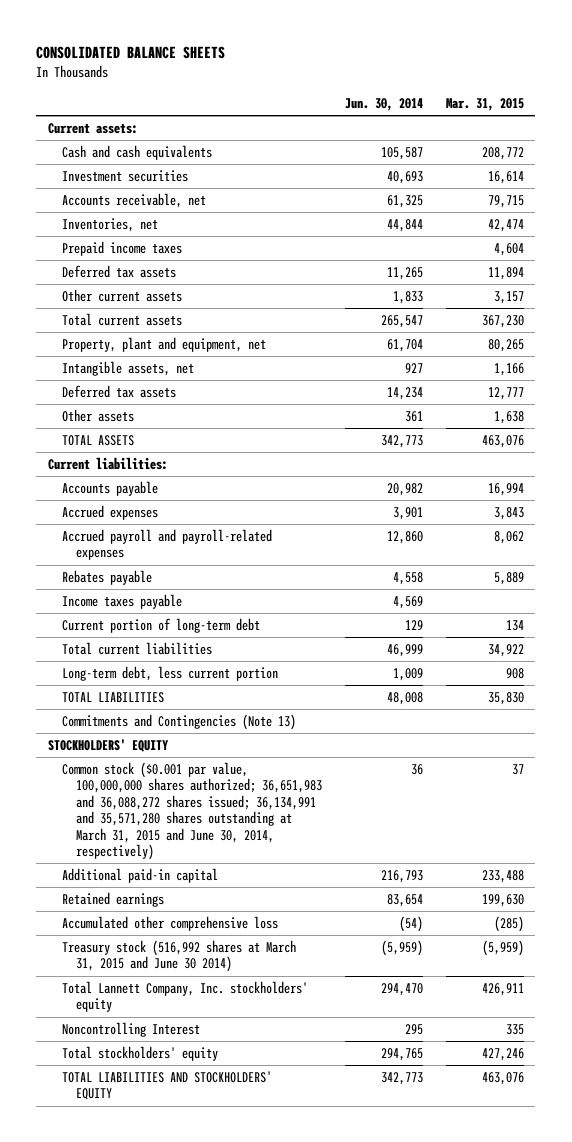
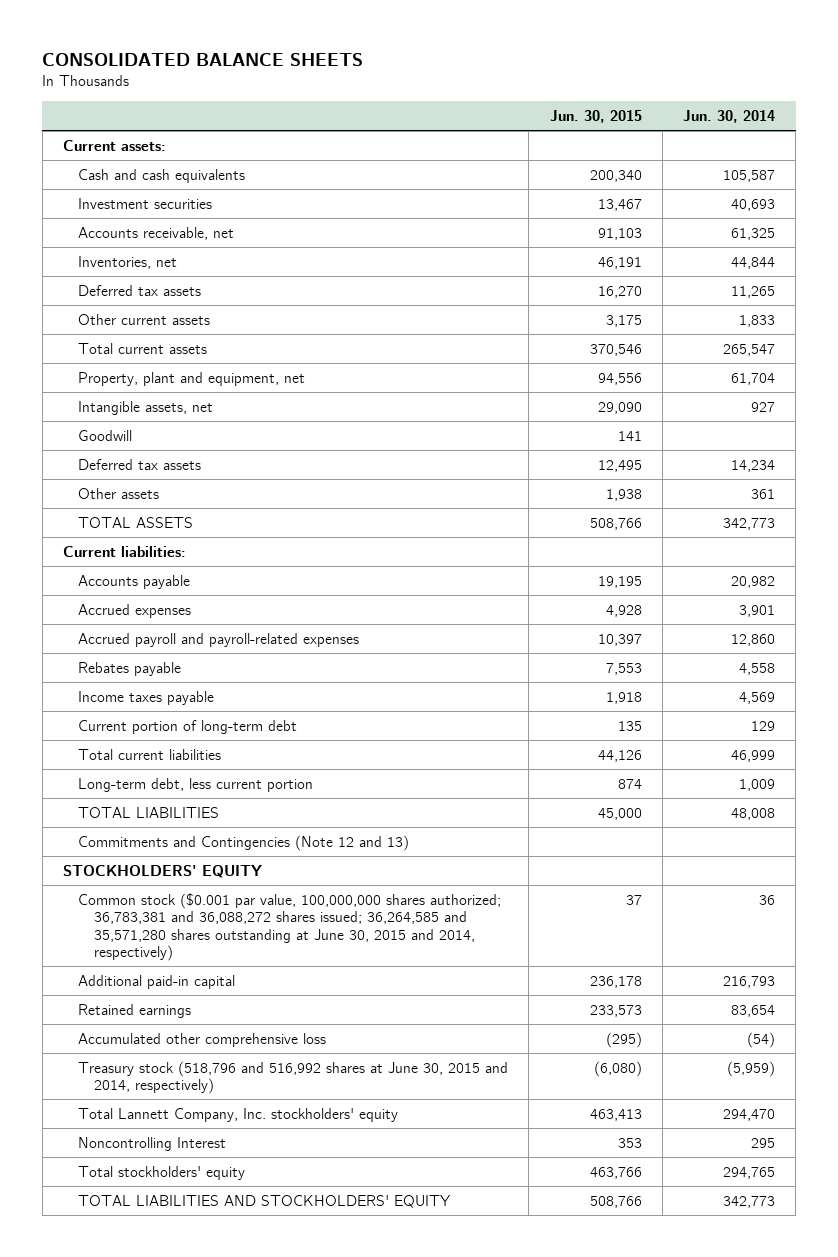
- | Jun. 30, 2014 | Mar. 31, 2015
+ | Jun. 30, 2015 | Jun. 30, 2014
- Prepaid income taxes | | 4,604
+ Goodwill | 141 |
- Commitments and Contingencies (Note 13)
+ Commitments and Contingencies (Note 12 and 13)
- Common stock ($0.001 par value, 100,000,000 shares authorized; 36,651,983 and 36,088,272 shares issued; 36,134,991 and 35,571,280 shares outstanding at March 31, 2015 and June 30, 2014, respectively) | 36 | 37
+ Common stock ($0.001 par value, 100,000,000 shares authorized; 36,783,381 and 36,088,272 shares issued; 36,264,585 and 35,571,280 shares outstanding at June 30, 2015 and 2014, respectively) | 37 | 36
- Treasury stock (516,992 shares at March 31, 2015 and June 30 2014) | (5,959) | (5,959)
+ Treasury stock (518,796 and 516,992 shares at June 30, 2015 and 2014, respectively) | (6,080) | (5,959)

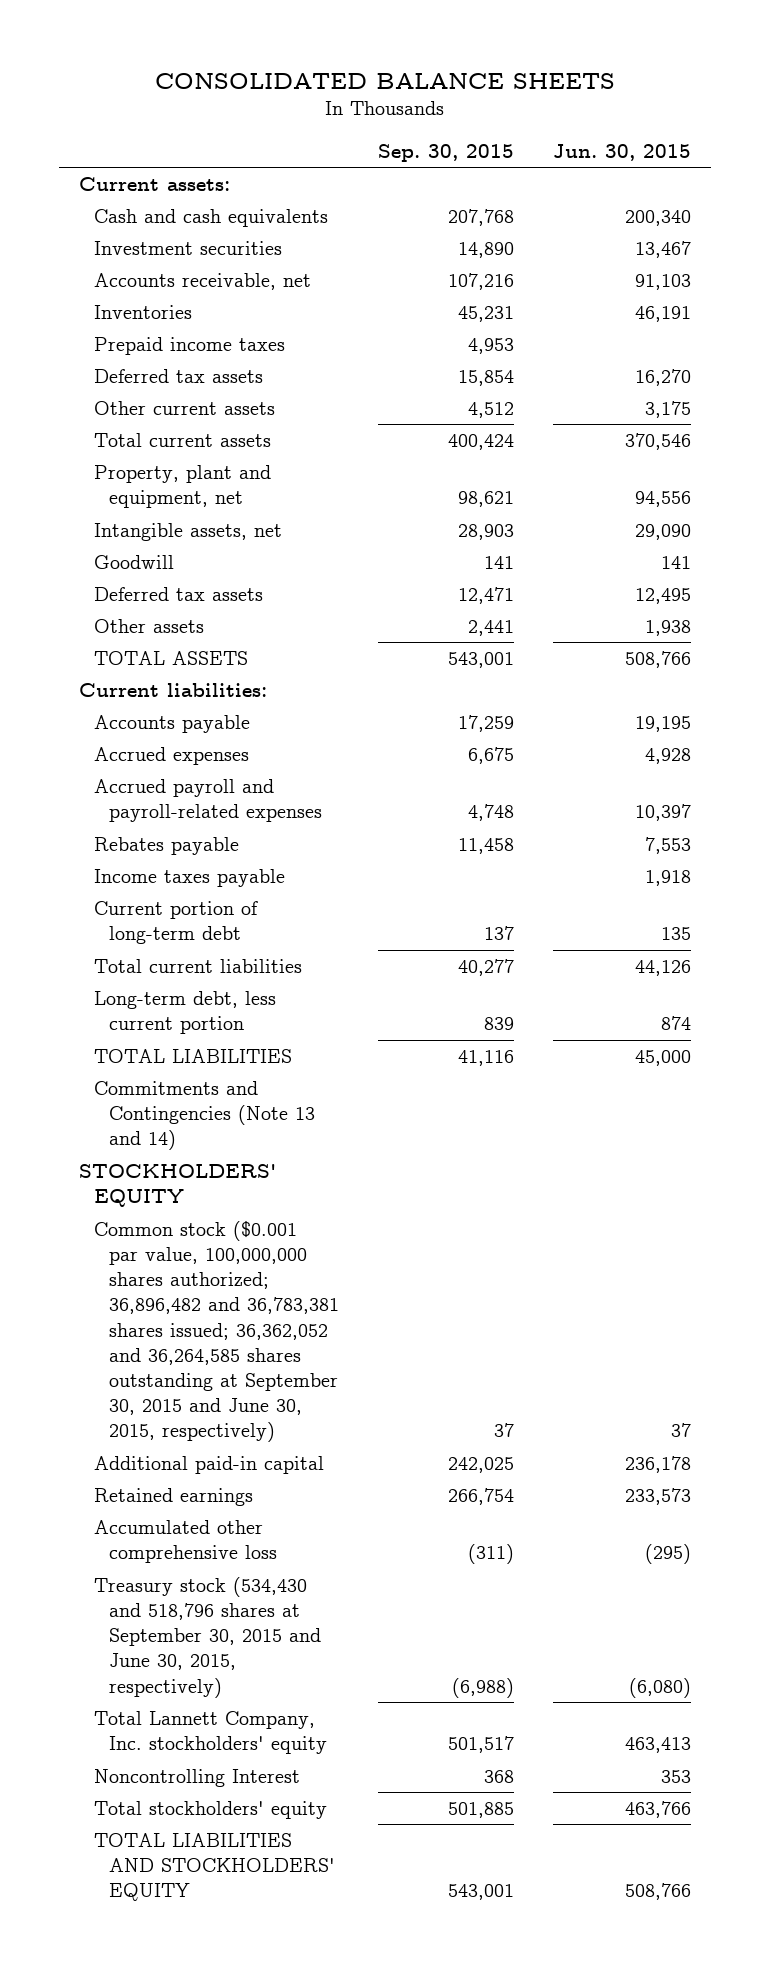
- | Jun. 30, 2015 | Jun. 30, 2014
+ | Sep. 30, 2015 | Jun. 30, 2015
- Inventories, net | 46,191 | 44,844
+ Inventories | 45,231 | 46,191
+ Prepaid income taxes | 4,953 |
- Commitments and Contingencies (Note 12 and 13)
+ Commitments and Contingencies (Note 13 and 14)
- Common stock ($0.001 par value, 100,000,000 shares authorized; 36,783,381 and 36,088,272 shares issued; 36,264,585 and 35,571,280 shares outstanding at June 30, 2015 and 2014, respectively) | 37 | 36
+ Common stock ($0.001 par value, 100,000,000 shares authorized; 36,896,482 and 36,783,381 shares issued; 36,362,052 and 36,264,585 shares outstanding at September 30, 2015 and June 30, 2015, respectively) | 37 | 37
- Treasury stock (518,796 and 516,992 shares at June 30, 2015 and 2014, respectively) | (6,080) | (5,959)
+ Treasury stock (534,430 and 518,796 shares at September 30, 2015 and June 30, 2015, respectively) | (6,988) | (6,080)

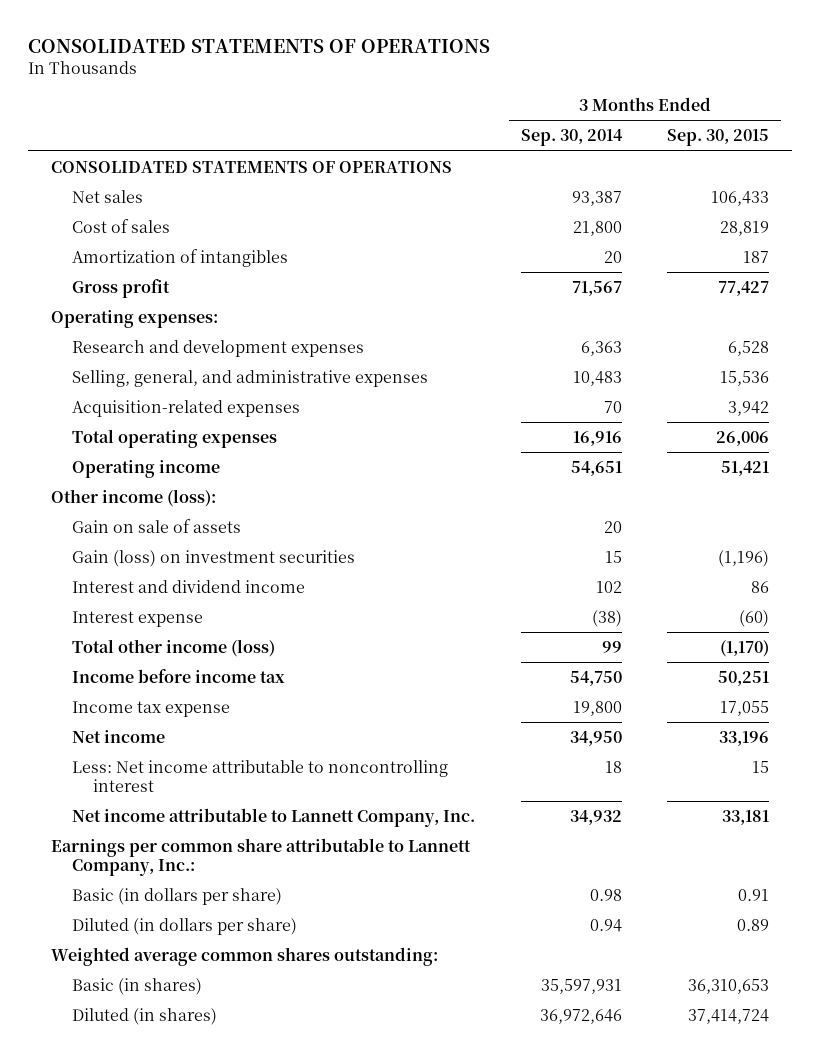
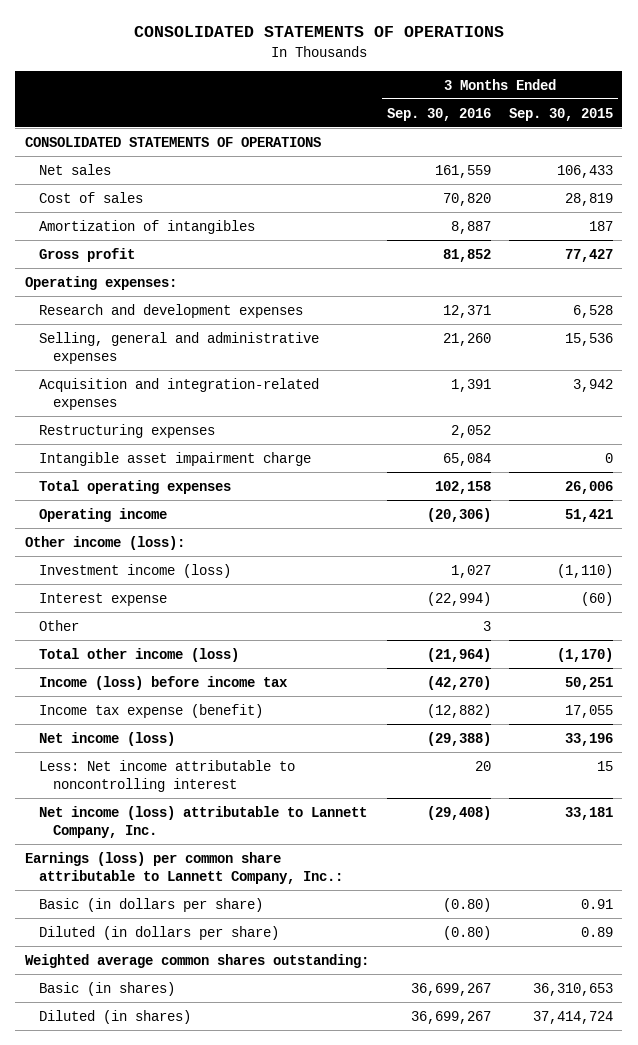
- | 3 Months Ended Sep. 30, 2014 | 3 Months Ended Sep. 30, 2015
+ | 3 Months Ended Sep. 30, 2016 | 3 Months Ended Sep. 30, 2015
- Selling, general, and administrative expenses | 10,483 | 15,536
- Acquisition-related expenses | 70 | 3,942
+ Selling, general and administrative expenses | 21,260 | 15,536
+ Acquisition and integration-related expenses | 1,391 | 3,942
+ Restructuring expenses | 2,052 |
+ Intangible asset impairment charge | 65,084 | 0
- Gain on sale of assets | 20 |
- Gain (loss) on investment securities | 15 | (1,196)
- Interest and dividend income | 102 | 86
+ Investment income (loss) | 1,027 | (1,110)
+ Other | 3 |
- Income before income tax | 54,750 | 50,251
- Income tax expense | 19,800 | 17,055
- Net income | 34,950 | 33,196
+ Income (loss) before income tax | (42,270) | 50,251
+ Income tax expense (benefit) | (12,882) | 17,055
+ Net income (loss) | (29,388) | 33,196
- Net income attributable to Lannett Company, Inc. | 34,932 | 33,181
- Earnings per common share attributable to Lannett Company, Inc.:
+ Net income (loss) attributable to Lannett Company, Inc. | (29,408) | 33,181
+ Earnings (loss) per common share attributable to Lannett Company, Inc.:

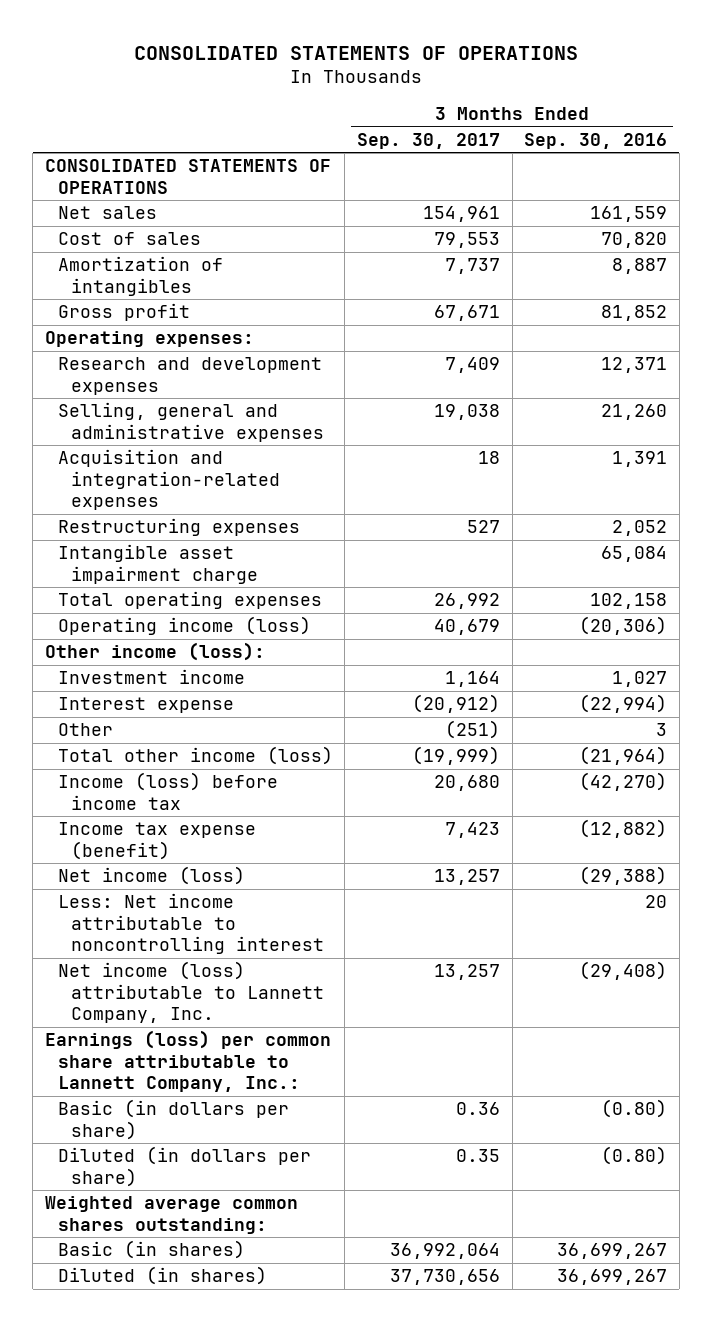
- | 3 Months Ended Sep. 30, 2016 | 3 Months Ended Sep. 30, 2015
+ | 3 Months Ended Sep. 30, 2017 | 3 Months Ended Sep. 30, 2016
- Operating income | (20,306) | 51,421
+ Operating income (loss) | 40,679 | (20,306)
- Investment income (loss) | 1,027 | (1,110)
+ Investment income | 1,164 | 1,027

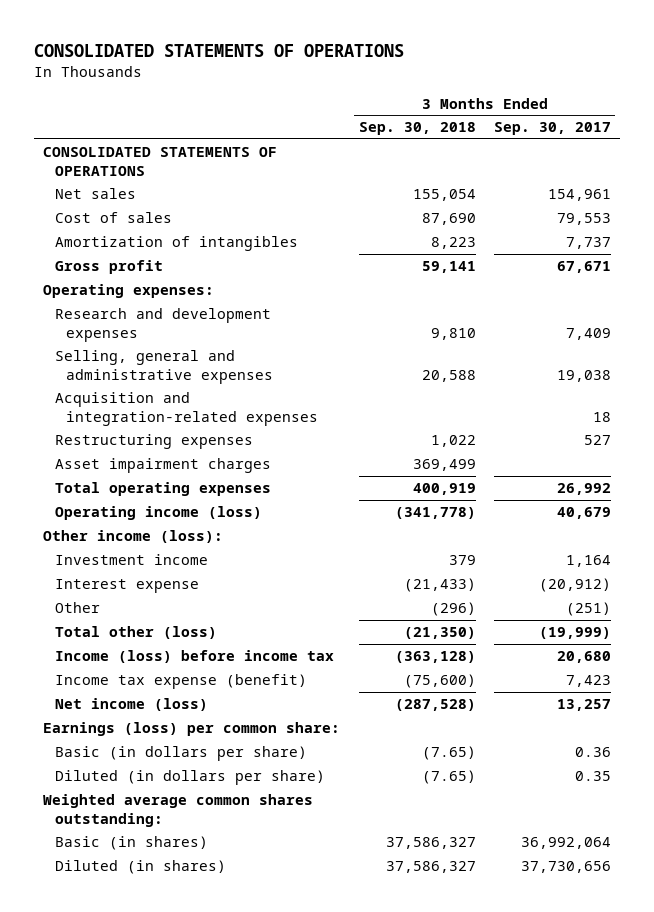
- | 3 Months Ended Sep. 30, 2017 | 3 Months Ended Sep. 30, 2016
+ | 3 Months Ended Sep. 30, 2018 | 3 Months Ended Sep. 30, 2017
- Intangible asset impairment charge | | 65,084
+ Asset impairment charges | 369,499 |
- Total other income (loss) | (19,999) | (21,964)
+ Total other (loss) | (21,350) | (19,999)
- Less: Net income attributable to noncontrolling interest | | 20
- Net income (loss) attributable to Lannett Company, Inc. | 13,257 | (29,408)
- Earnings (loss) per common share attributable to Lannett Company, Inc.:
+ Earnings (loss) per common share:

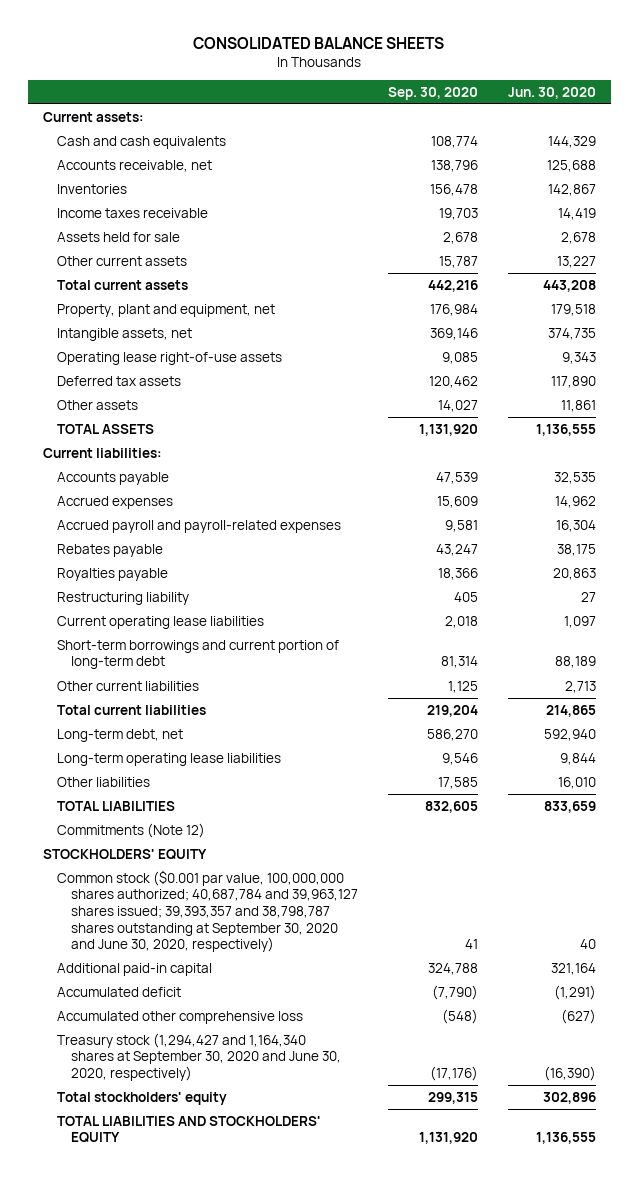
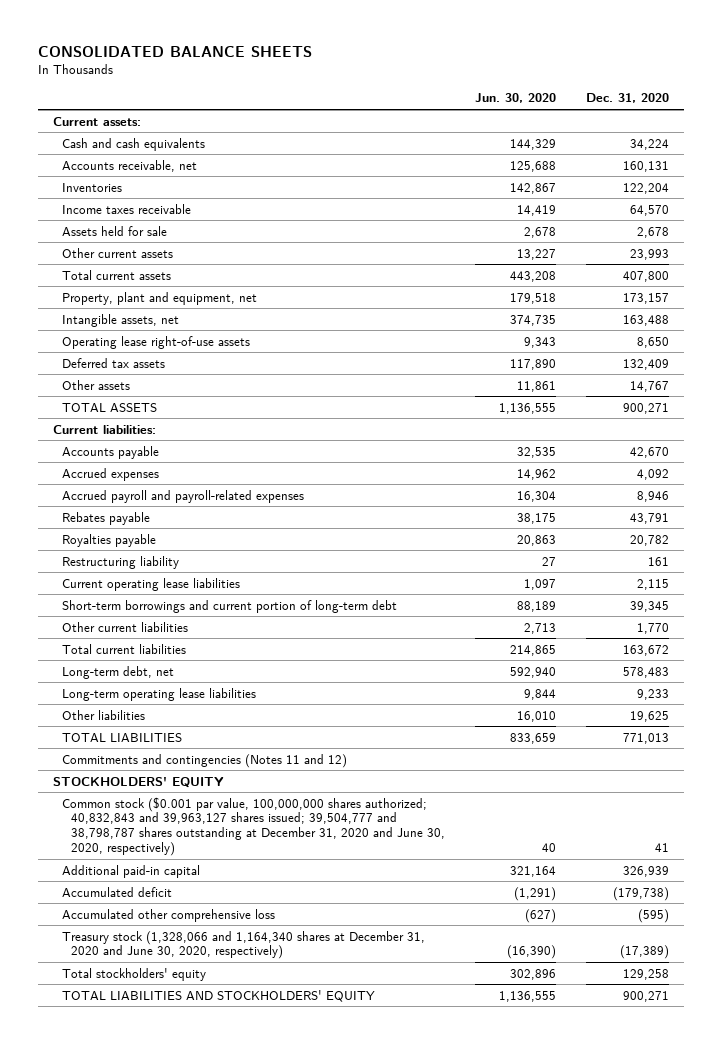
- | Sep. 30, 2020 | Jun. 30, 2020
+ | Jun. 30, 2020 | Dec. 31, 2020
- Commitments (Note 12)
+ Commitments and contingencies (Notes 11 and 12)
- Common stock ($0.001 par value, 100,000,000 shares authorized; 40,687,784 and 39,963,127 shares issued; 39,393,357 and 38,798,787 shares outstanding at September 30, 2020 and June 30, 2020, respectively) | 41 | 40
+ Common stock ($0.001 par value, 100,000,000 shares authorized; 40,832,843 and 39,963,127 shares issued; 39,504,777 and 38,798,787 shares outstanding at December 31, 2020 and June 30, 2020, respectively) | 40 | 41
- Treasury stock (1,294,427 and 1,164,340 shares at September 30, 2020 and June 30, 2020, respectively) | (17,176) | (16,390)
+ Treasury stock (1,328,066 and 1,164,340 shares at December 31, 2020 and June 30, 2020, respectively) | (16,390) | (17,389)

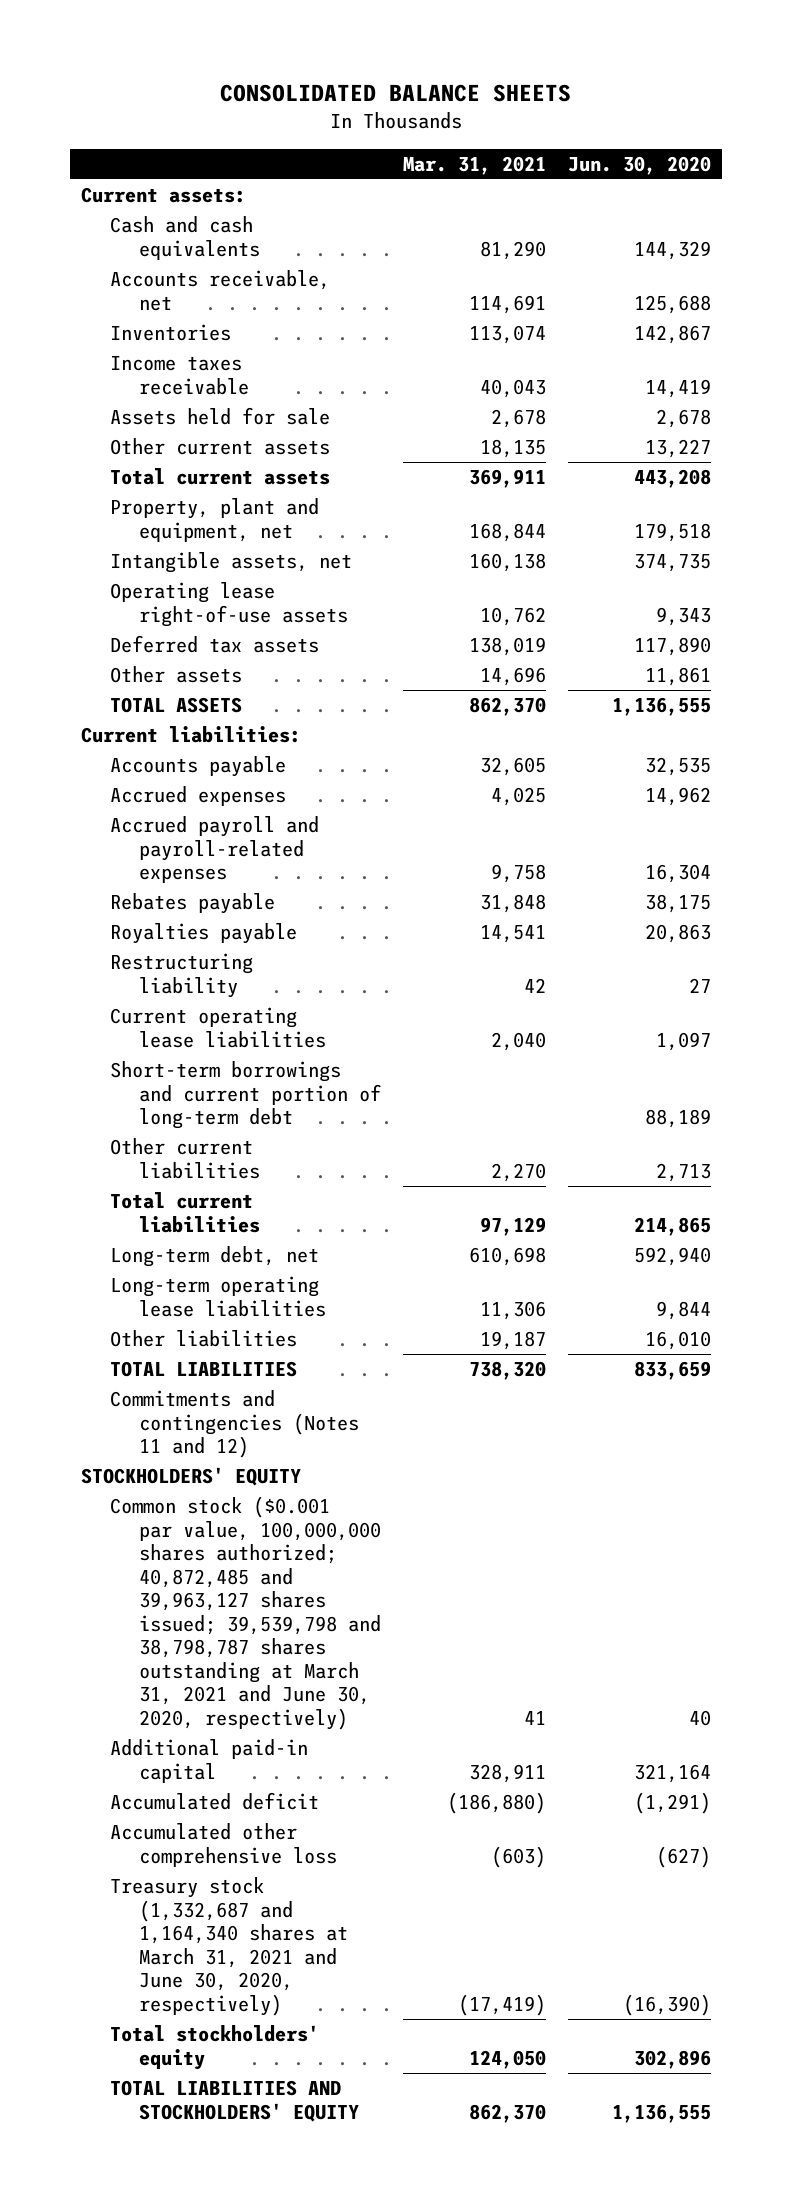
- | Jun. 30, 2020 | Dec. 31, 2020
+ | Mar. 31, 2021 | Jun. 30, 2020
- Common stock ($0.001 par value, 100,000,000 shares authorized; 40,832,843 and 39,963,127 shares issued; 39,504,777 and 38,798,787 shares outstanding at December 31, 2020 and June 30, 2020, respectively) | 40 | 41
+ Common stock ($0.001 par value, 100,000,000 shares authorized; 40,872,485 and 39,963,127 shares issued; 39,539,798 and 38,798,787 shares outstanding at March 31, 2021 and June 30, 2020, respectively) | 41 | 40
- Treasury stock (1,328,066 and 1,164,340 shares at December 31, 2020 and June 30, 2020, respectively) | (16,390) | (17,389)
+ Treasury stock (1,332,687 and 1,164,340 shares at March 31, 2021 and June 30, 2020, respectively) | (17,419) | (16,390)

